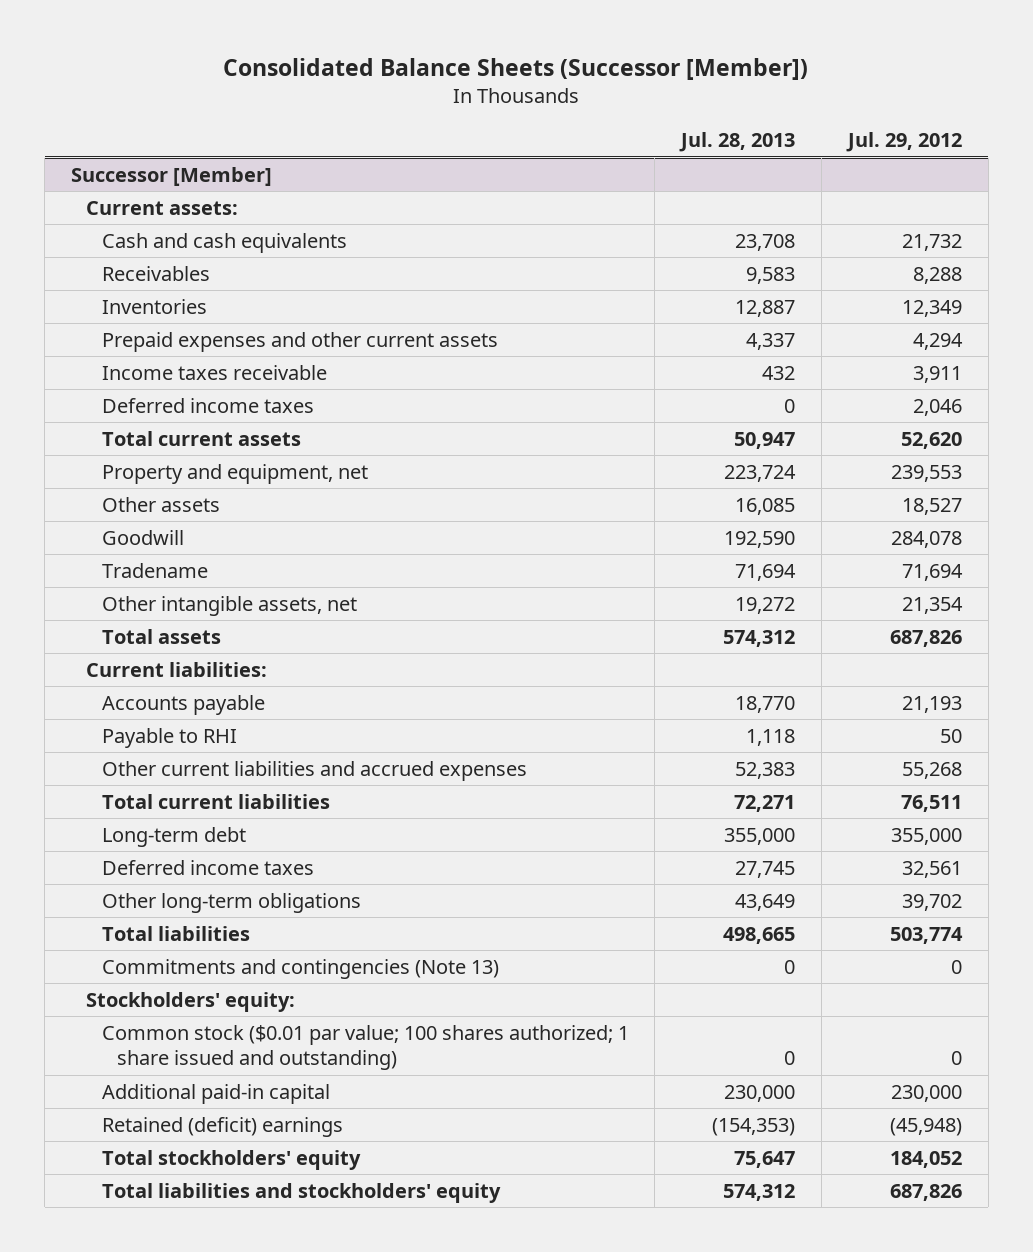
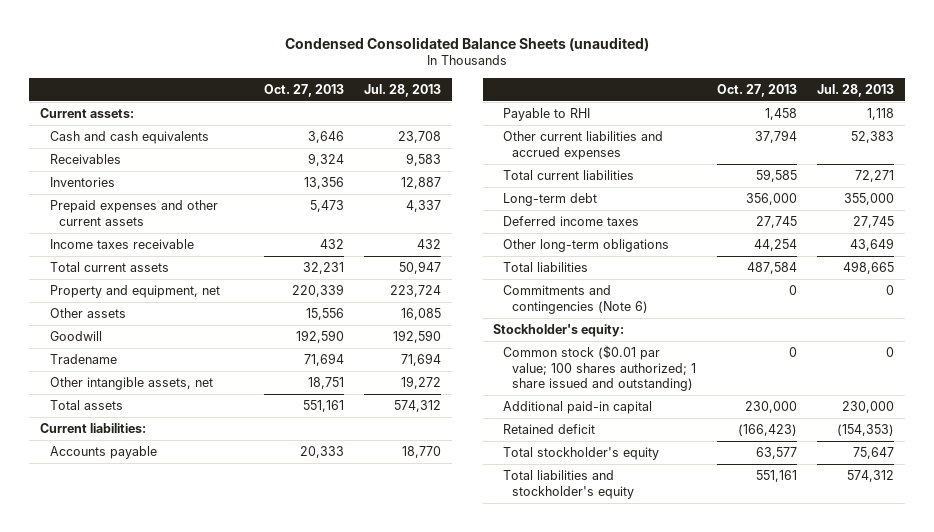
- Consolidated Balance Sheets (Successor [Member])
+ Condensed Consolidated Balance Sheets (unaudited)
- | Jul. 28, 2013 | Jul. 29, 2012
+ | Oct. 27, 2013 | Jul. 28, 2013
- Successor [Member]
- Deferred income taxes | 0 | 2,046
- Commitments and contingencies (Note 13) | 0 | 0
- Stockholders' equity:
+ Commitments and contingencies (Note 6) | 0 | 0
+ Stockholder's equity:
- Retained (deficit) earnings | (154,353) | (45,948)
- Total stockholders' equity | 75,647 | 184,052
- Total liabilities and stockholders' equity | 574,312 | 687,826
+ Retained deficit | (166,423) | (154,353)
+ Total stockholder's equity | 63,577 | 75,647
+ Total liabilities and stockholder's equity | 551,161 | 574,312

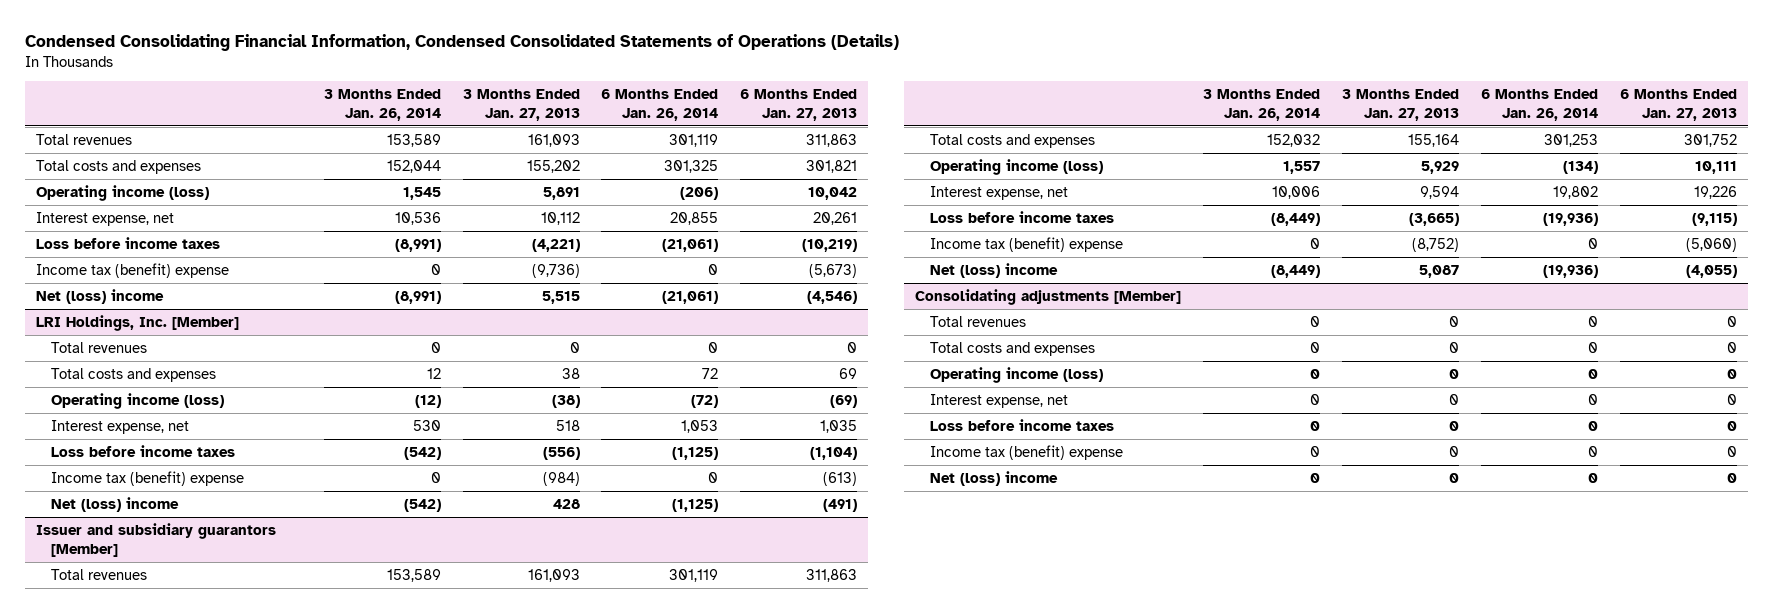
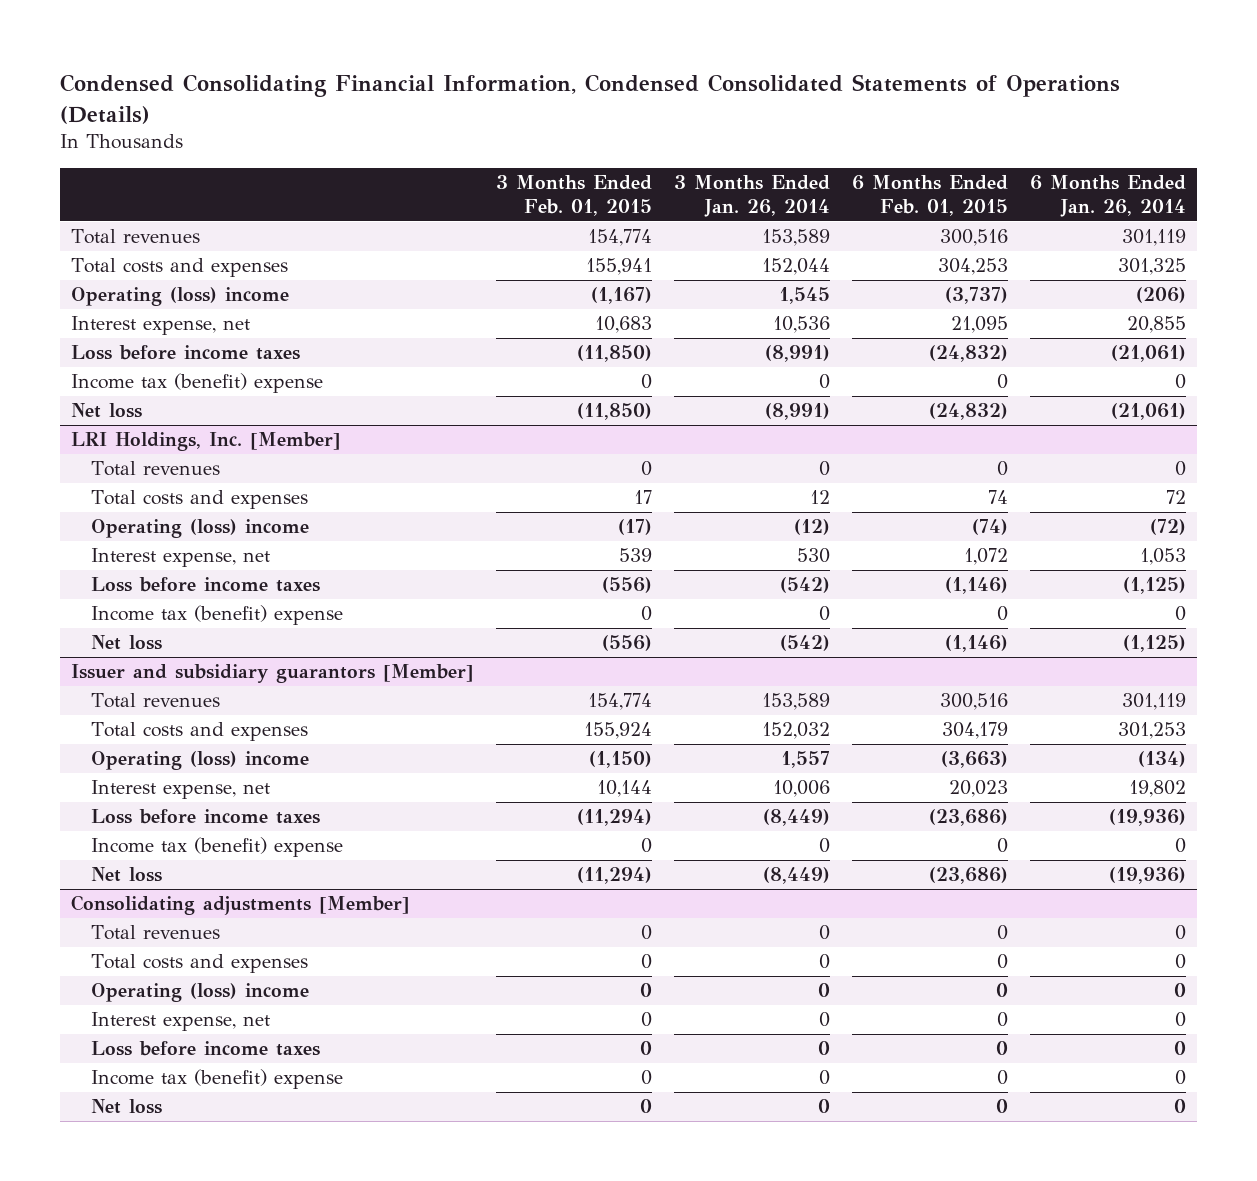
- | 3 Months Ended Jan. 26, 2014 | 3 Months Ended Jan. 27, 2013 | 6 Months Ended Jan. 26, 2014 | 6 Months Ended Jan. 27, 2013
+ | 3 Months Ended Feb. 01, 2015 | 3 Months Ended Jan. 26, 2014 | 6 Months Ended Feb. 01, 2015 | 6 Months Ended Jan. 26, 2014
- Operating income (loss) | 1,545 | 5,891 | (206) | 10,042
+ Operating (loss) income | (1,167) | 1,545 | (3,737) | (206)
- Net (loss) income | (8,991) | 5,515 | (21,061) | (4,546)
+ Net loss | (11,850) | (8,991) | (24,832) | (21,061)
@ LRI Holdings, Inc. [Member]
- Operating income (loss) | (12) | (38) | (72) | (69)
+ Operating (loss) income | (17) | (12) | (74) | (72)
- Net (loss) income | (542) | 428 | (1,125) | (491)
+ Net loss | (556) | (542) | (1,146) | (1,125)
@ Issuer and subsidiary guarantors [Member]
- Operating income (loss) | 1,557 | 5,929 | (134) | 10,111
+ Operating (loss) income | (1,150) | 1,557 | (3,663) | (134)
- Net (loss) income | (8,449) | 5,087 | (19,936) | (4,055)
+ Net loss | (11,294) | (8,449) | (23,686) | (19,936)
@ Consolidating adjustments [Member]
- Operating income (loss) | 0 | 0 | 0 | 0
+ Operating (loss) income | 0 | 0 | 0 | 0
- Net (loss) income | 0 | 0 | 0 | 0
+ Net loss | 0 | 0 | 0 | 0

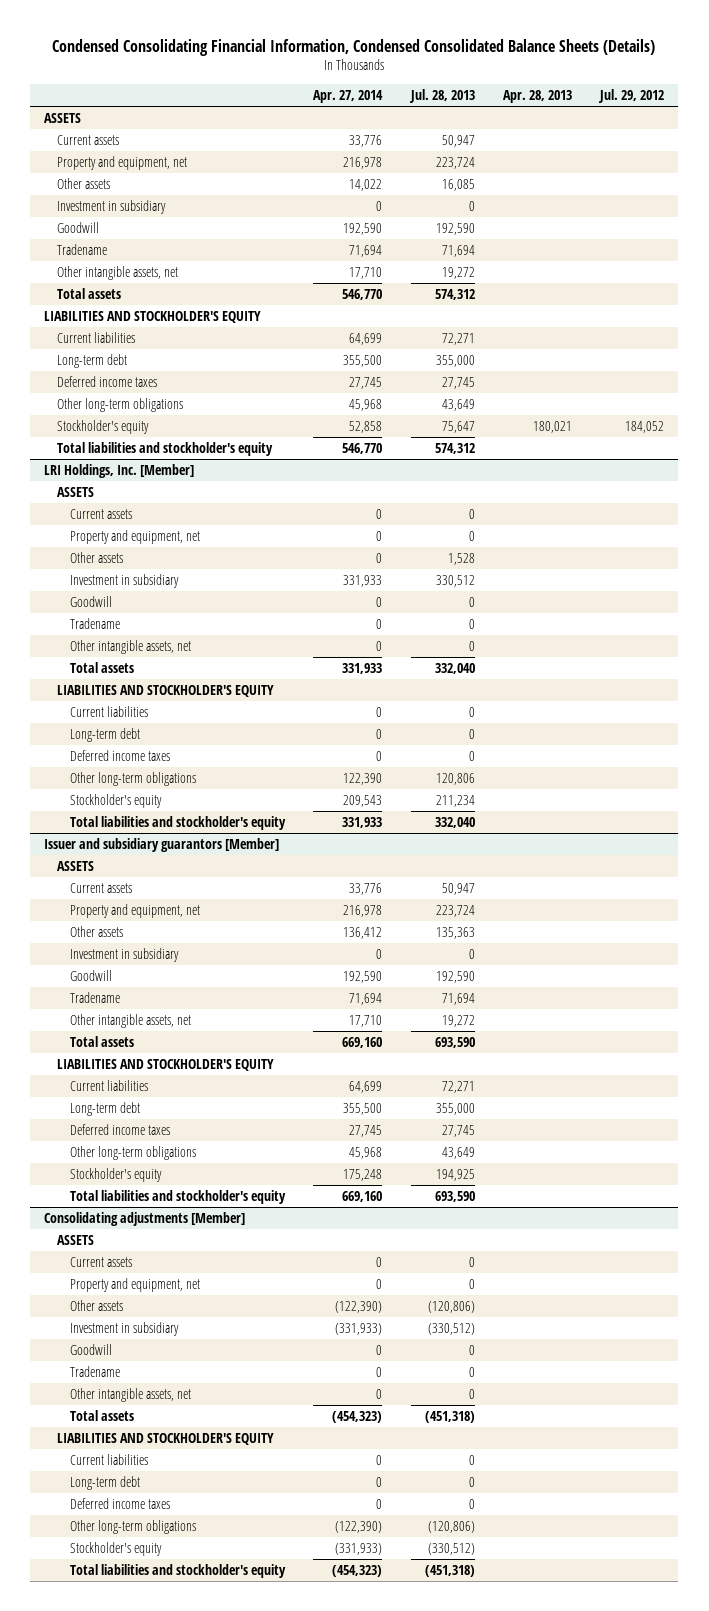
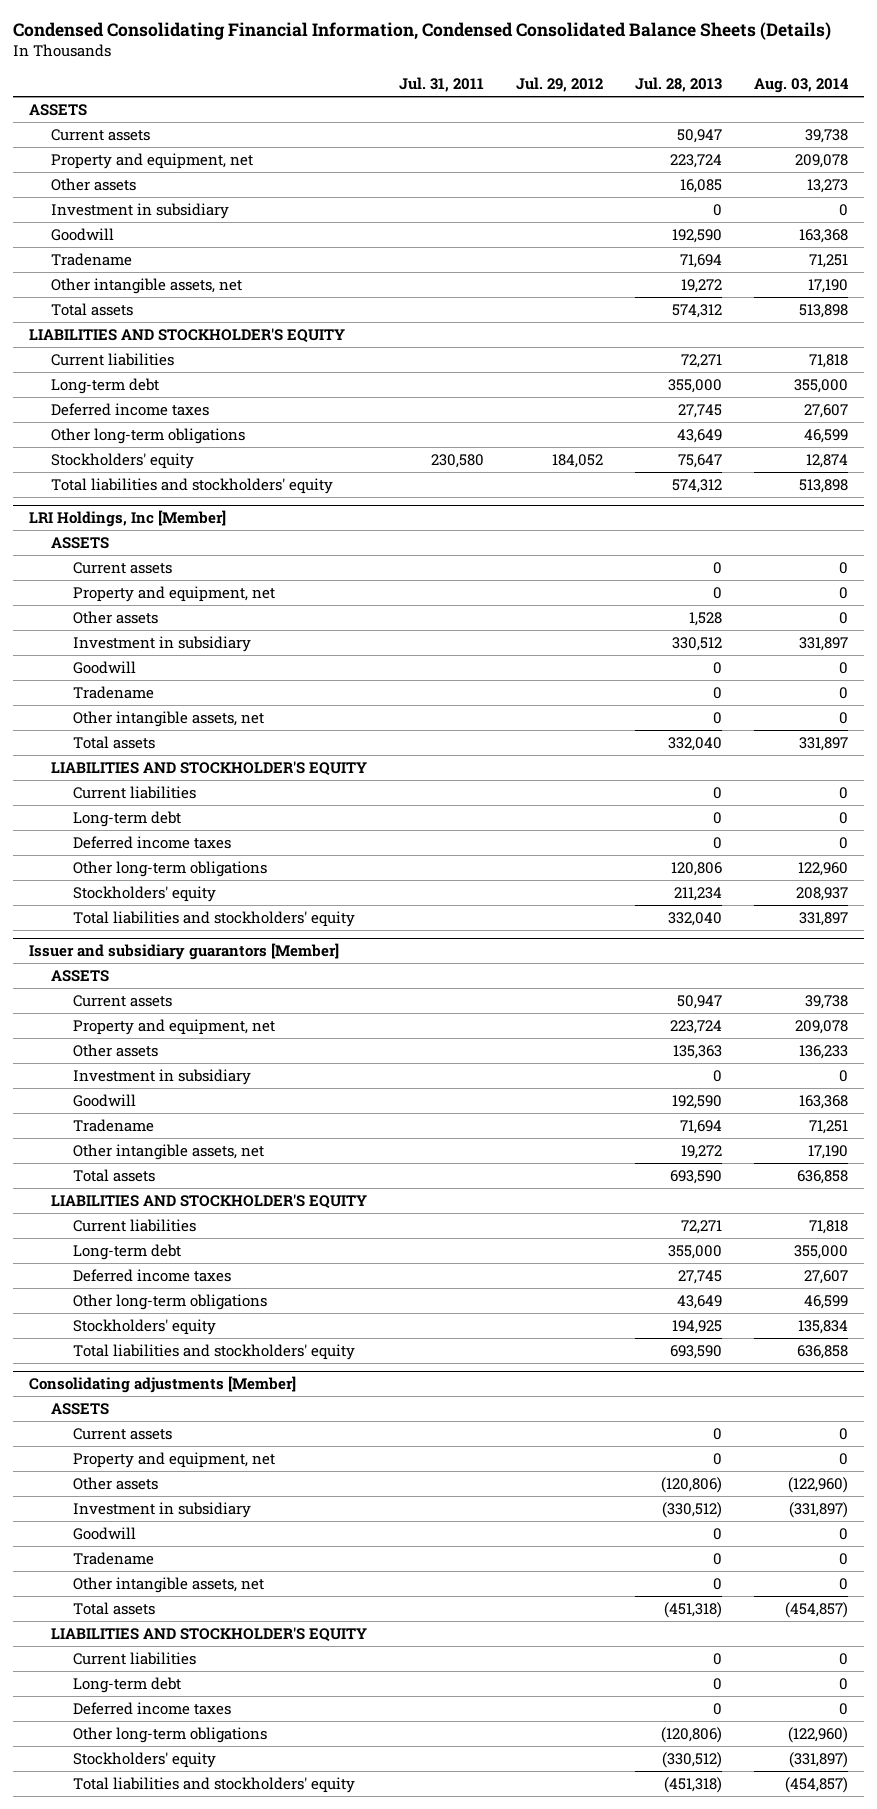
- | Apr. 27, 2014 | Jul. 28, 2013 | Apr. 28, 2013 | Jul. 29, 2012
+ | Jul. 31, 2011 | Jul. 29, 2012 | Jul. 28, 2013 | Aug. 03, 2014
- Stockholder's equity | 52,858 | 75,647 | 180,021 | 184,052
- Total liabilities and stockholder's equity | 546,770 | 574,312 | |
- LRI Holdings, Inc. [Member]
+ Stockholders' equity | 230,580 | 184,052 | 75,647 | 12,874
+ Total liabilities and stockholders' equity | | | 574,312 | 513,898
+ LRI Holdings, Inc [Member]
- Stockholder's equity | 209,543 | 211,234 | |
- Total liabilities and stockholder's equity | 331,933 | 332,040 | |
+ Stockholders' equity | | | 211,234 | 208,937
+ Total liabilities and stockholders' equity | | | 332,040 | 331,897
@ Issuer and subsidiary guarantors [Member]
- Stockholder's equity | 175,248 | 194,925 | |
- Total liabilities and stockholder's equity | 669,160 | 693,590 | |
+ Stockholders' equity | | | 194,925 | 135,834
+ Total liabilities and stockholders' equity | | | 693,590 | 636,858
@ Consolidating adjustments [Member]
- Stockholder's equity | (331,933) | (330,512) | |
- Total liabilities and stockholder's equity | (454,323) | (451,318) | |
+ Stockholders' equity | | | (330,512) | (331,897)
+ Total liabilities and stockholders' equity | | | (451,318) | (454,857)

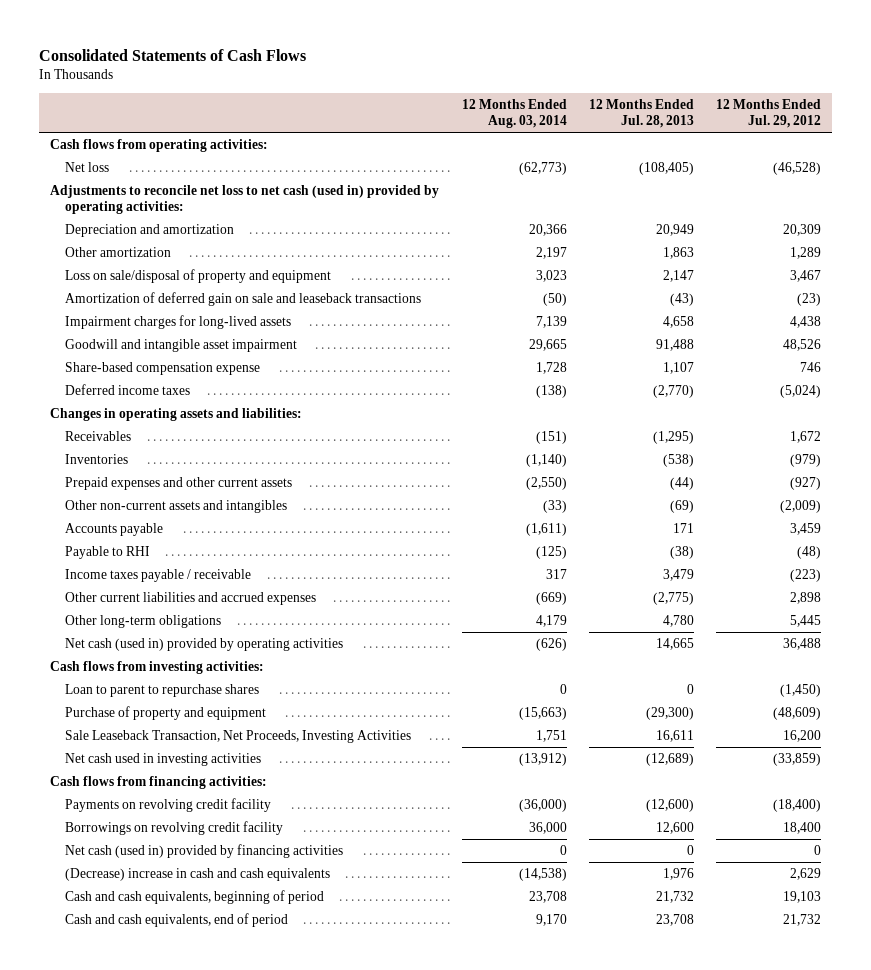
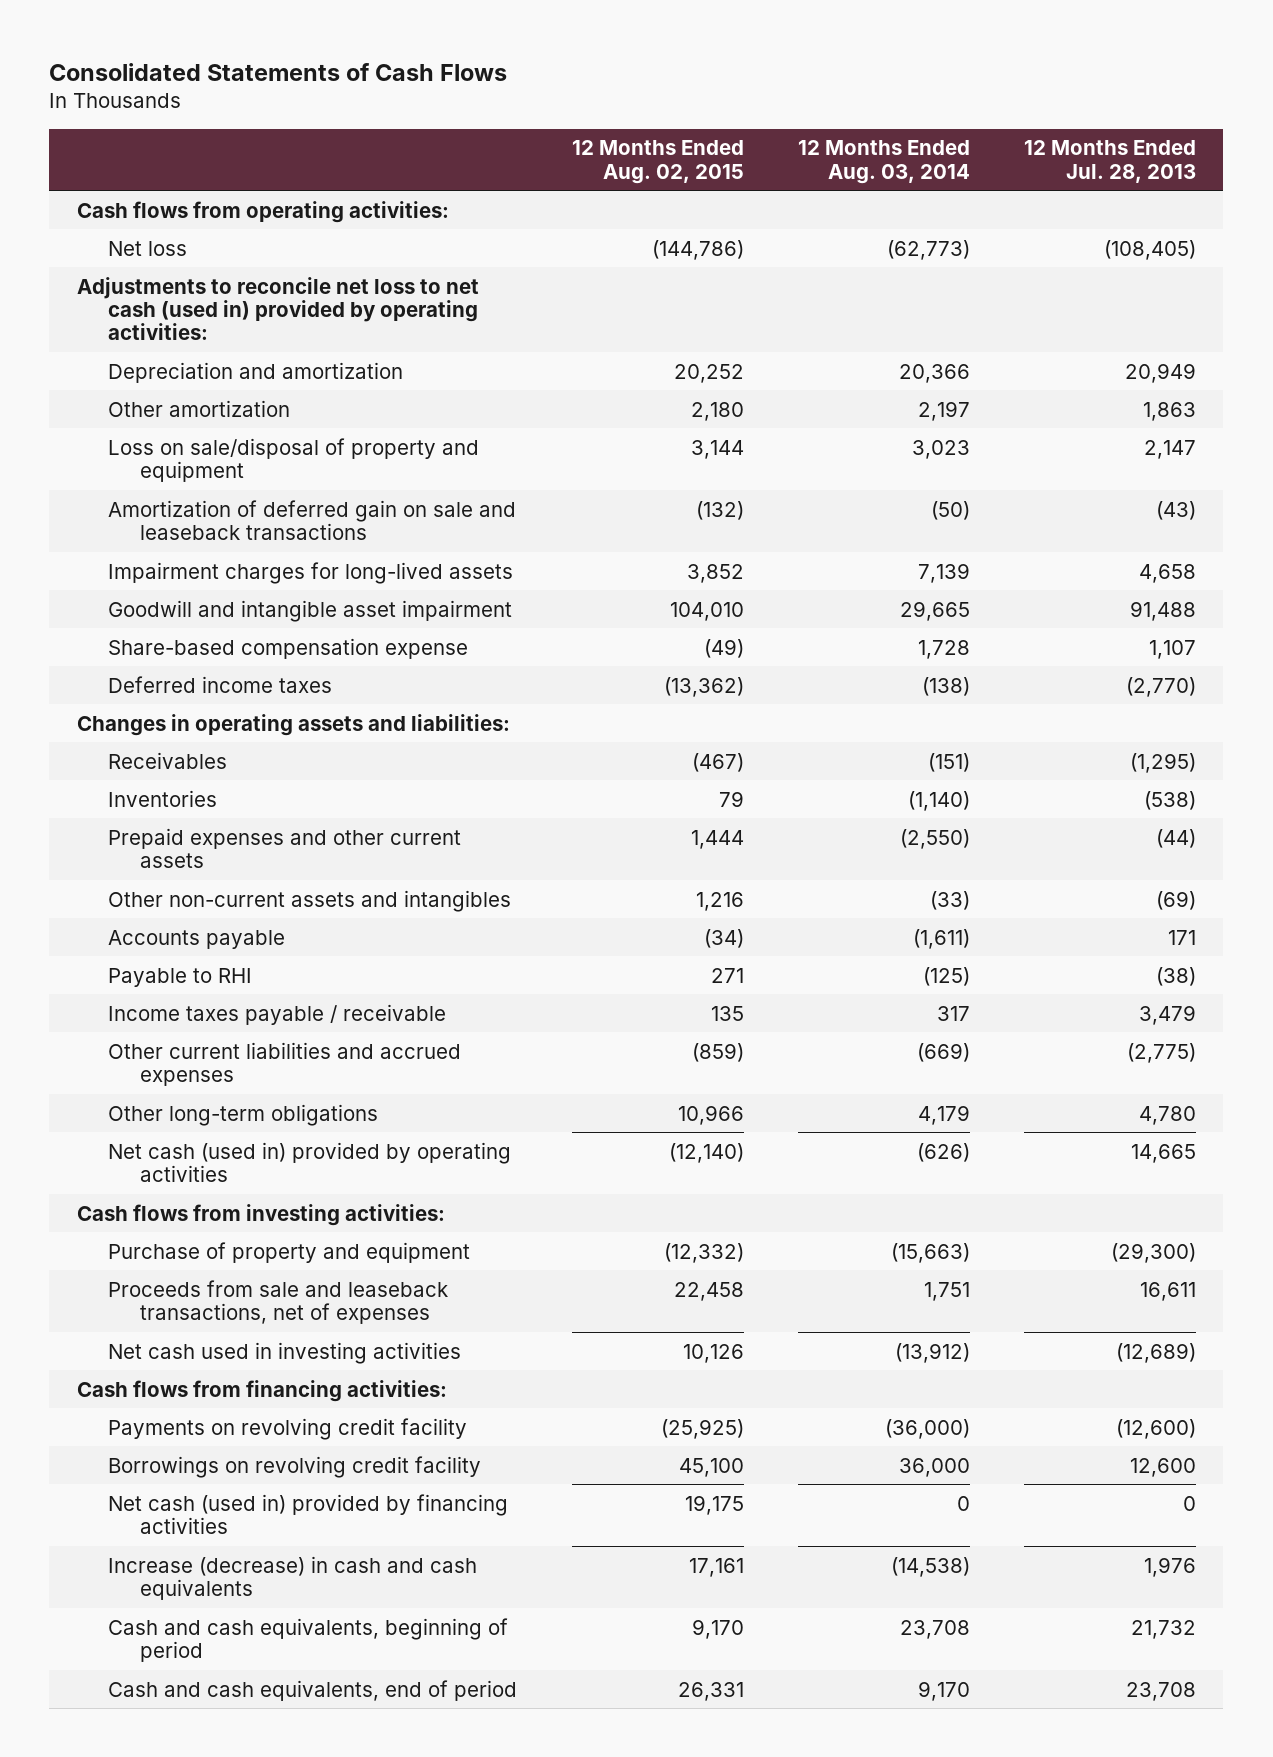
- | 12 Months Ended Aug. 03, 2014 | 12 Months Ended Jul. 28, 2013 | 12 Months Ended Jul. 29, 2012
+ | 12 Months Ended Aug. 02, 2015 | 12 Months Ended Aug. 03, 2014 | 12 Months Ended Jul. 28, 2013
- Loan to parent to repurchase shares | 0 | 0 | (1,450)
- Sale Leaseback Transaction, Net Proceeds, Investing Activities | 1,751 | 16,611 | 16,200
+ Proceeds from sale and leaseback transactions, net of expenses | 22,458 | 1,751 | 16,611
- (Decrease) increase in cash and cash equivalents | (14,538) | 1,976 | 2,629
+ Increase (decrease) in cash and cash equivalents | 17,161 | (14,538) | 1,976

